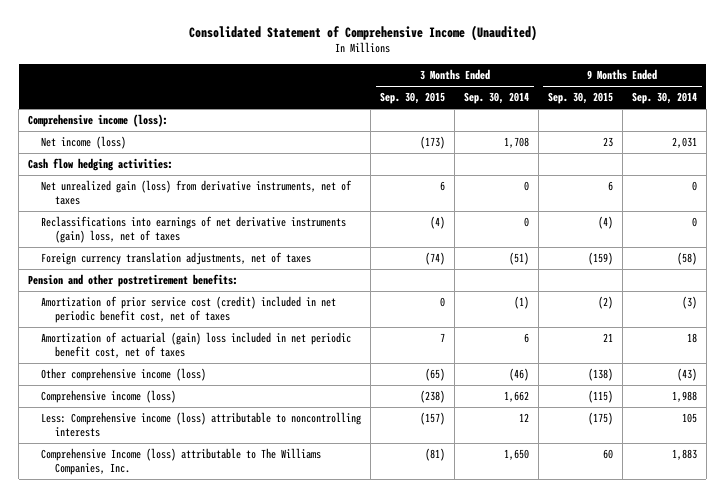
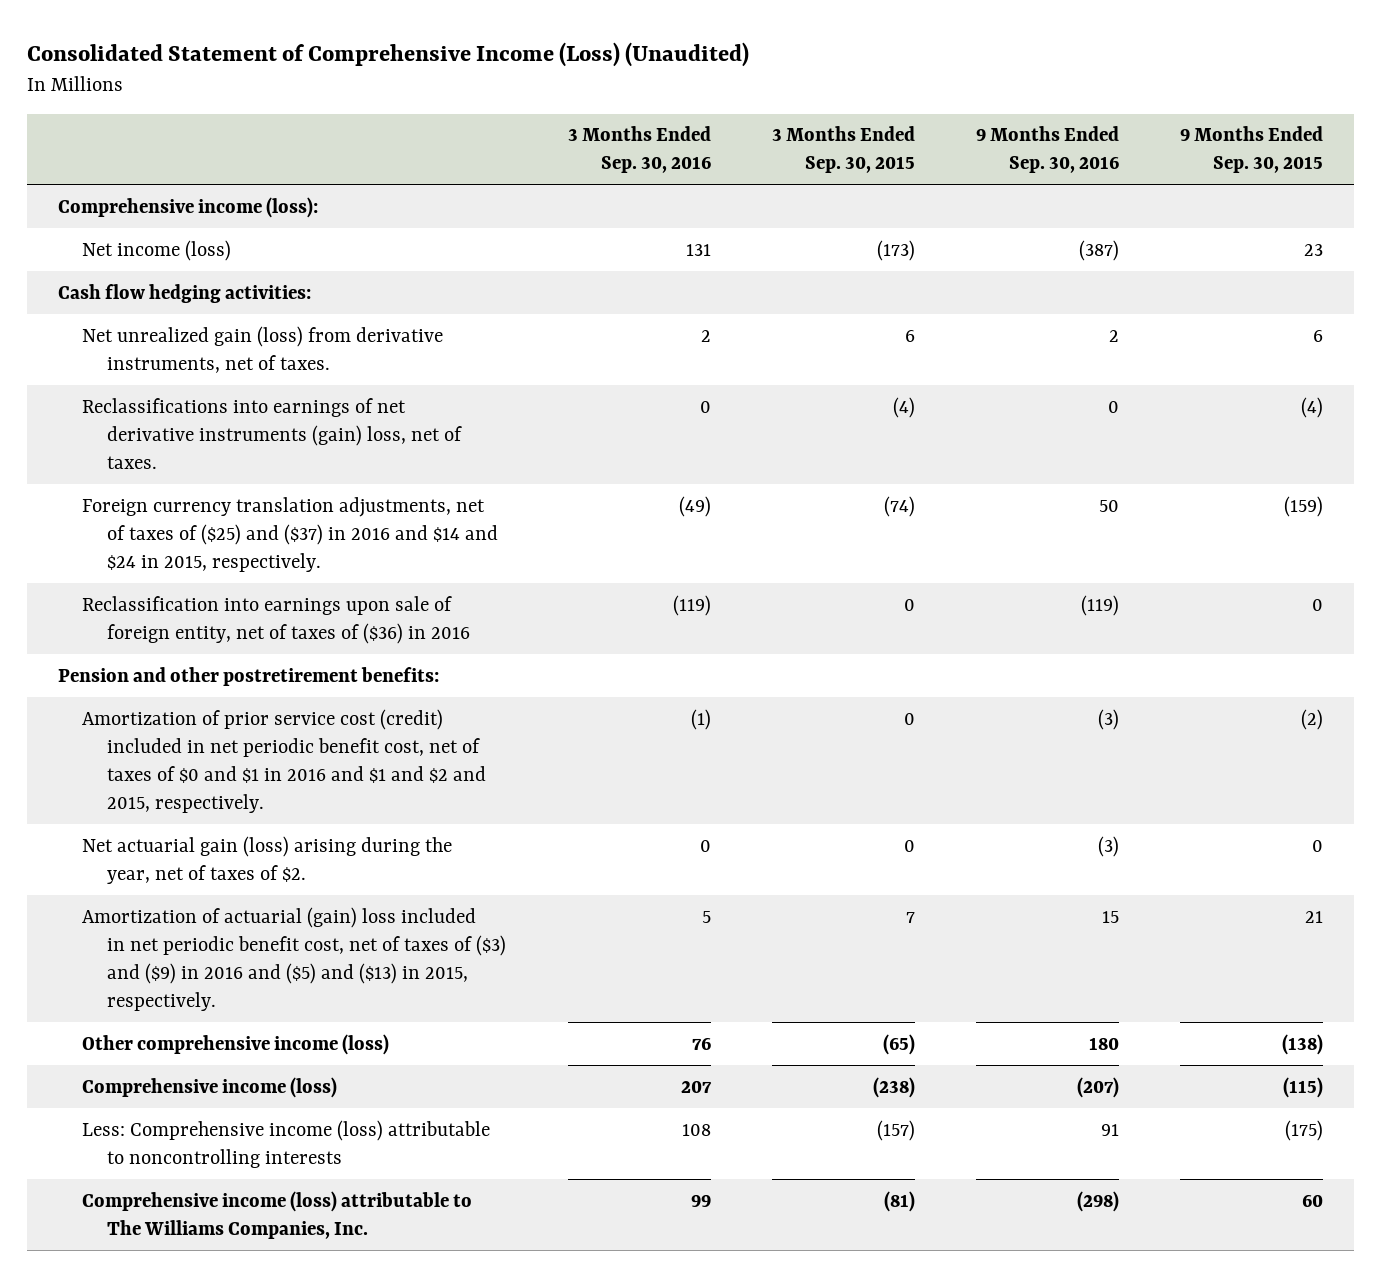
- Consolidated Statement of Comprehensive Income (Unaudited)
+ Consolidated Statement of Comprehensive Income (Loss) (Unaudited)
- | 3 Months Ended Sep. 30, 2015 | 3 Months Ended Sep. 30, 2014 | 9 Months Ended Sep. 30, 2015 | 9 Months Ended Sep. 30, 2014
+ | 3 Months Ended Sep. 30, 2016 | 3 Months Ended Sep. 30, 2015 | 9 Months Ended Sep. 30, 2016 | 9 Months Ended Sep. 30, 2015
- Net unrealized gain (loss) from derivative instruments, net of taxes | 6 | 0 | 6 | 0
- Reclassifications into earnings of net derivative instruments (gain) loss, net of taxes | (4) | 0 | (4) | 0
- Foreign currency translation adjustments, net of taxes | (74) | (51) | (159) | (58)
+ Net unrealized gain (loss) from derivative instruments, net of taxes. | 2 | 6 | 2 | 6
+ Reclassifications into earnings of net derivative instruments (gain) loss, net of taxes. | 0 | (4) | 0 | (4)
+ Foreign currency translation adjustments, net of taxes of ($25) and ($37) in 2016 and $14 and $24 in 2015, respectively. | (49) | (74) | 50 | (159)
+ Reclassification into earnings upon sale of foreign entity, net of taxes of ($36) in 2016 | (119) | 0 | (119) | 0
- Amortization of prior service cost (credit) included in net periodic benefit cost, net of taxes | 0 | (1) | (2) | (3)
- Amortization of actuarial (gain) loss included in net periodic benefit cost, net of taxes | 7 | 6 | 21 | 18
+ Amortization of prior service cost (credit) included in net periodic benefit cost, net of taxes of $0 and $1 in 2016 and $1 and $2 and 2015, respectively. | (1) | 0 | (3) | (2)
+ Net actuarial gain (loss) arising during the year, net of taxes of $2. | 0 | 0 | (3) | 0
+ Amortization of actuarial (gain) loss included in net periodic benefit cost, net of taxes of ($3) and ($9) in 2016 and ($5) and ($13) in 2015, respectively. | 5 | 7 | 15 | 21
- Comprehensive Income (loss) attributable to The Williams Companies, Inc. | (81) | 1,650 | 60 | 1,883
+ Comprehensive income (loss) attributable to The Williams Companies, Inc. | 99 | (81) | (298) | 60

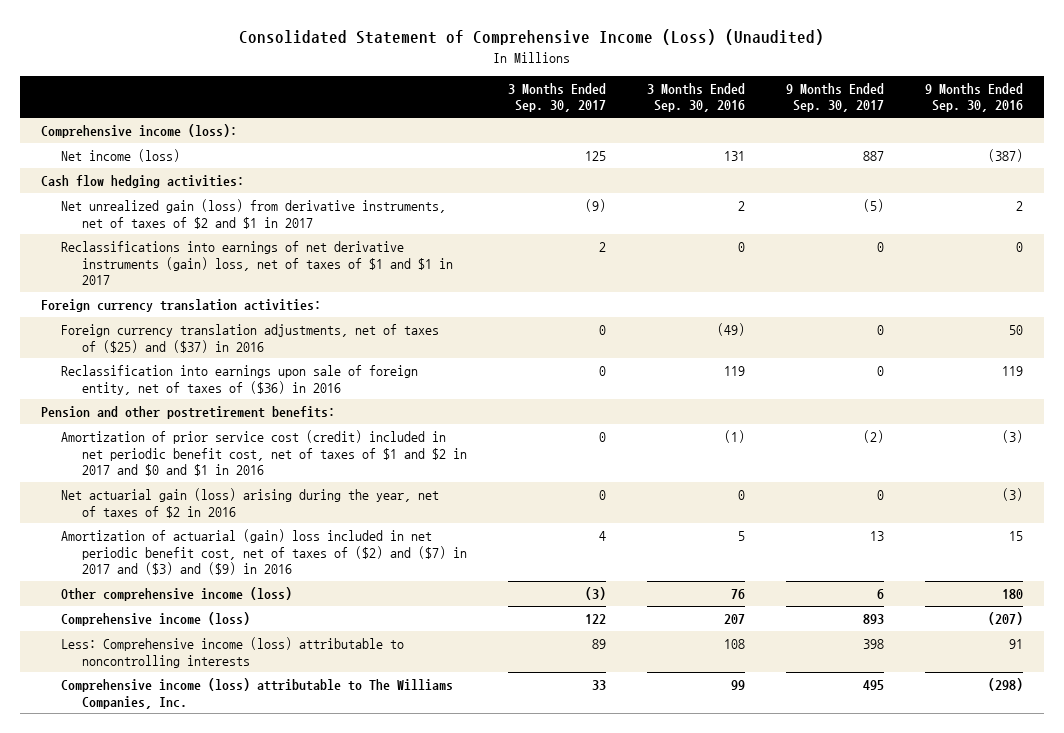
- | 3 Months Ended Sep. 30, 2016 | 3 Months Ended Sep. 30, 2015 | 9 Months Ended Sep. 30, 2016 | 9 Months Ended Sep. 30, 2015
+ | 3 Months Ended Sep. 30, 2017 | 3 Months Ended Sep. 30, 2016 | 9 Months Ended Sep. 30, 2017 | 9 Months Ended Sep. 30, 2016
- Net unrealized gain (loss) from derivative instruments, net of taxes. | 2 | 6 | 2 | 6
- Reclassifications into earnings of net derivative instruments (gain) loss, net of taxes. | 0 | (4) | 0 | (4)
- Foreign currency translation adjustments, net of taxes of ($25) and ($37) in 2016 and $14 and $24 in 2015, respectively. | (49) | (74) | 50 | (159)
- Reclassification into earnings upon sale of foreign entity, net of taxes of ($36) in 2016 | (119) | 0 | (119) | 0
+ Net unrealized gain (loss) from derivative instruments, net of taxes of $2 and $1 in 2017 | (9) | 2 | (5) | 2
+ Reclassifications into earnings of net derivative instruments (gain) loss, net of taxes of $1 and $1 in 2017 | 2 | 0 | 0 | 0
+ Foreign currency translation activities:
+ Foreign currency translation adjustments, net of taxes of ($25) and ($37) in 2016 | 0 | (49) | 0 | 50
+ Reclassification into earnings upon sale of foreign entity, net of taxes of ($36) in 2016 | 0 | 119 | 0 | 119
- Amortization of prior service cost (credit) included in net periodic benefit cost, net of taxes of $0 and $1 in 2016 and $1 and $2 and 2015, respectively. | (1) | 0 | (3) | (2)
- Net actuarial gain (loss) arising during the year, net of taxes of $2. | 0 | 0 | (3) | 0
- Amortization of actuarial (gain) loss included in net periodic benefit cost, net of taxes of ($3) and ($9) in 2016 and ($5) and ($13) in 2015, respectively. | 5 | 7 | 15 | 21
+ Amortization of prior service cost (credit) included in net periodic benefit cost, net of taxes of $1 and $2 in 2017 and $0 and $1 in 2016 | 0 | (1) | (2) | (3)
+ Net actuarial gain (loss) arising during the year, net of taxes of $2 in 2016 | 0 | 0 | 0 | (3)
+ Amortization of actuarial (gain) loss included in net periodic benefit cost, net of taxes of ($2) and ($7) in 2017 and ($3) and ($9) in 2016 | 4 | 5 | 13 | 15

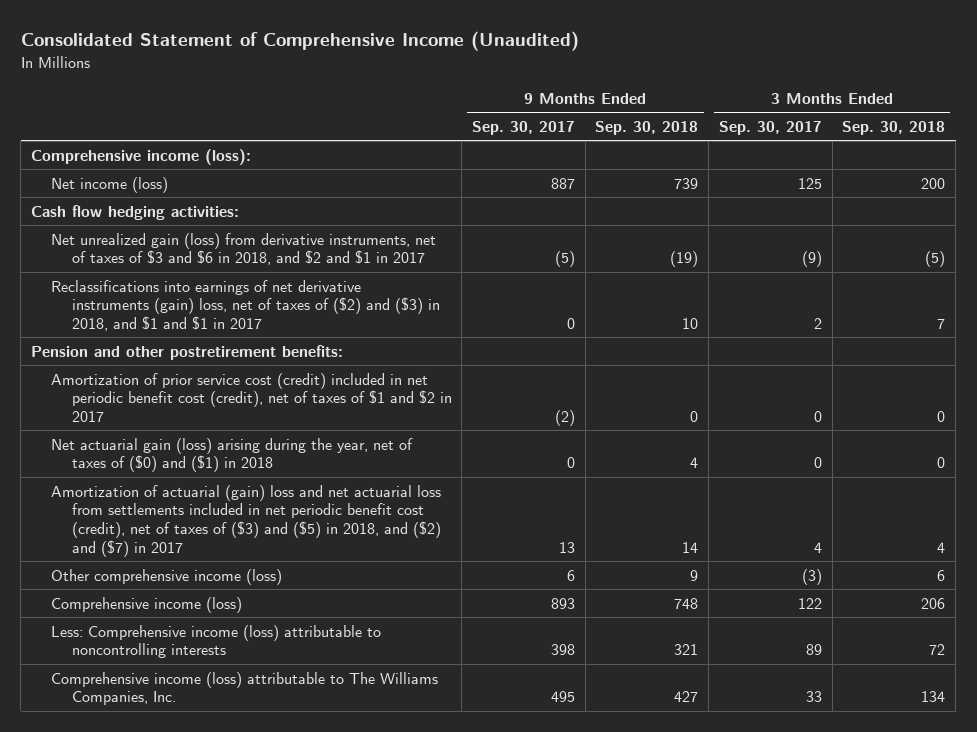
- Consolidated Statement of Comprehensive Income (Loss) (Unaudited)
+ Consolidated Statement of Comprehensive Income (Unaudited)
- | 3 Months Ended Sep. 30, 2017 | 3 Months Ended Sep. 30, 2016 | 9 Months Ended Sep. 30, 2017 | 9 Months Ended Sep. 30, 2016
+ | 9 Months Ended Sep. 30, 2017 | 9 Months Ended Sep. 30, 2018 | 3 Months Ended Sep. 30, 2017 | 3 Months Ended Sep. 30, 2018
- Net unrealized gain (loss) from derivative instruments, net of taxes of $2 and $1 in 2017 | (9) | 2 | (5) | 2
- Reclassifications into earnings of net derivative instruments (gain) loss, net of taxes of $1 and $1 in 2017 | 2 | 0 | 0 | 0
- Foreign currency translation activities:
- Foreign currency translation adjustments, net of taxes of ($25) and ($37) in 2016 | 0 | (49) | 0 | 50
- Reclassification into earnings upon sale of foreign entity, net of taxes of ($36) in 2016 | 0 | 119 | 0 | 119
+ Net unrealized gain (loss) from derivative instruments, net of taxes of $3 and $6 in 2018, and $2 and $1 in 2017 | (5) | (19) | (9) | (5)
+ Reclassifications into earnings of net derivative instruments (gain) loss, net of taxes of ($2) and ($3) in 2018, and $1 and $1 in 2017 | 0 | 10 | 2 | 7
- Amortization of prior service cost (credit) included in net periodic benefit cost, net of taxes of $1 and $2 in 2017 and $0 and $1 in 2016 | 0 | (1) | (2) | (3)
- Net actuarial gain (loss) arising during the year, net of taxes of $2 in 2016 | 0 | 0 | 0 | (3)
- Amortization of actuarial (gain) loss included in net periodic benefit cost, net of taxes of ($2) and ($7) in 2017 and ($3) and ($9) in 2016 | 4 | 5 | 13 | 15
+ Amortization of prior service cost (credit) included in net periodic benefit cost (credit), net of taxes of $1 and $2 in 2017 | (2) | 0 | 0 | 0
+ Net actuarial gain (loss) arising during the year, net of taxes of ($0) and ($1) in 2018 | 0 | 4 | 0 | 0
+ Amortization of actuarial (gain) loss and net actuarial loss from settlements included in net periodic benefit cost (credit), net of taxes of ($3) and ($5) in 2018, and ($2) and ($7) in 2017 | 13 | 14 | 4 | 4

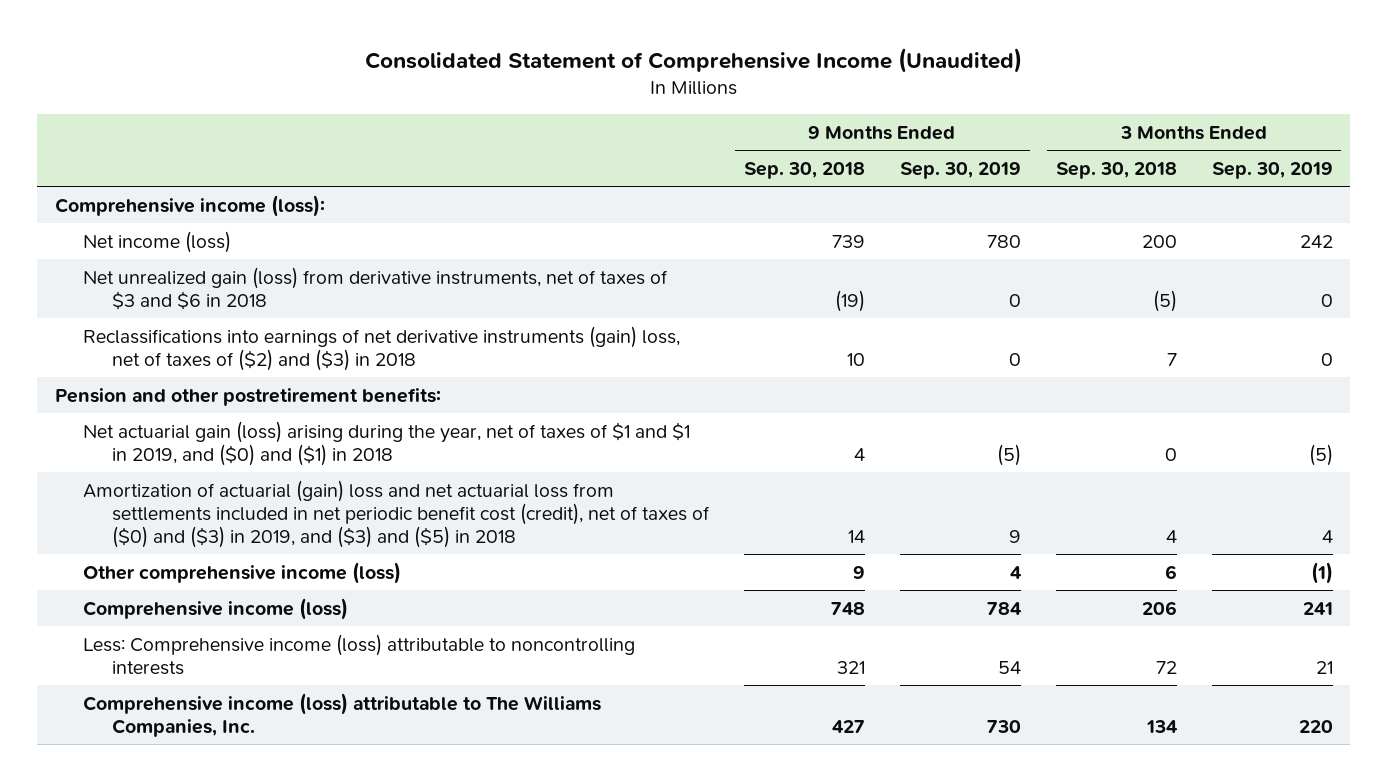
- | 9 Months Ended Sep. 30, 2017 | 9 Months Ended Sep. 30, 2018 | 3 Months Ended Sep. 30, 2017 | 3 Months Ended Sep. 30, 2018
+ | 9 Months Ended Sep. 30, 2018 | 9 Months Ended Sep. 30, 2019 | 3 Months Ended Sep. 30, 2018 | 3 Months Ended Sep. 30, 2019
- Cash flow hedging activities:
- Net unrealized gain (loss) from derivative instruments, net of taxes of $3 and $6 in 2018, and $2 and $1 in 2017 | (5) | (19) | (9) | (5)
- Reclassifications into earnings of net derivative instruments (gain) loss, net of taxes of ($2) and ($3) in 2018, and $1 and $1 in 2017 | 0 | 10 | 2 | 7
+ Net unrealized gain (loss) from derivative instruments, net of taxes of $3 and $6 in 2018 | (19) | 0 | (5) | 0
+ Reclassifications into earnings of net derivative instruments (gain) loss, net of taxes of ($2) and ($3) in 2018 | 10 | 0 | 7 | 0
- Amortization of prior service cost (credit) included in net periodic benefit cost (credit), net of taxes of $1 and $2 in 2017 | (2) | 0 | 0 | 0
- Net actuarial gain (loss) arising during the year, net of taxes of ($0) and ($1) in 2018 | 0 | 4 | 0 | 0
- Amortization of actuarial (gain) loss and net actuarial loss from settlements included in net periodic benefit cost (credit), net of taxes of ($3) and ($5) in 2018, and ($2) and ($7) in 2017 | 13 | 14 | 4 | 4
+ Net actuarial gain (loss) arising during the year, net of taxes of $1 and $1 in 2019, and ($0) and ($1) in 2018 | 4 | (5) | 0 | (5)
+ Amortization of actuarial (gain) loss and net actuarial loss from settlements included in net periodic benefit cost (credit), net of taxes of ($0) and ($3) in 2019, and ($3) and ($5) in 2018 | 14 | 9 | 4 | 4

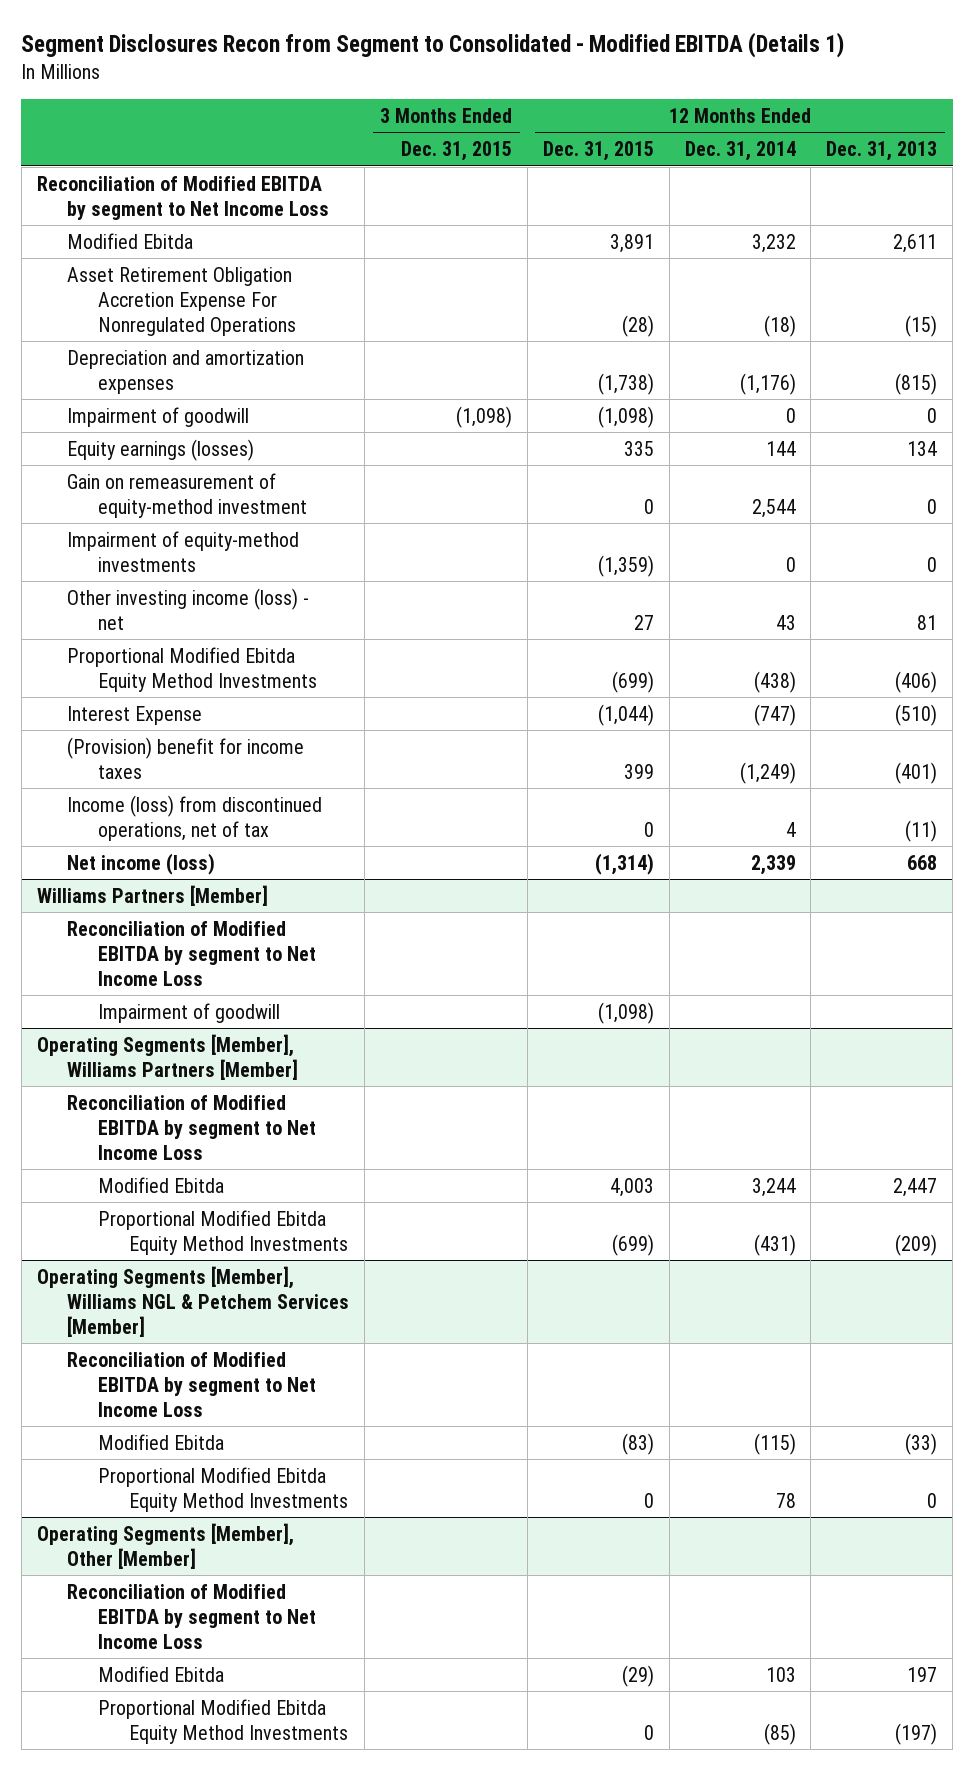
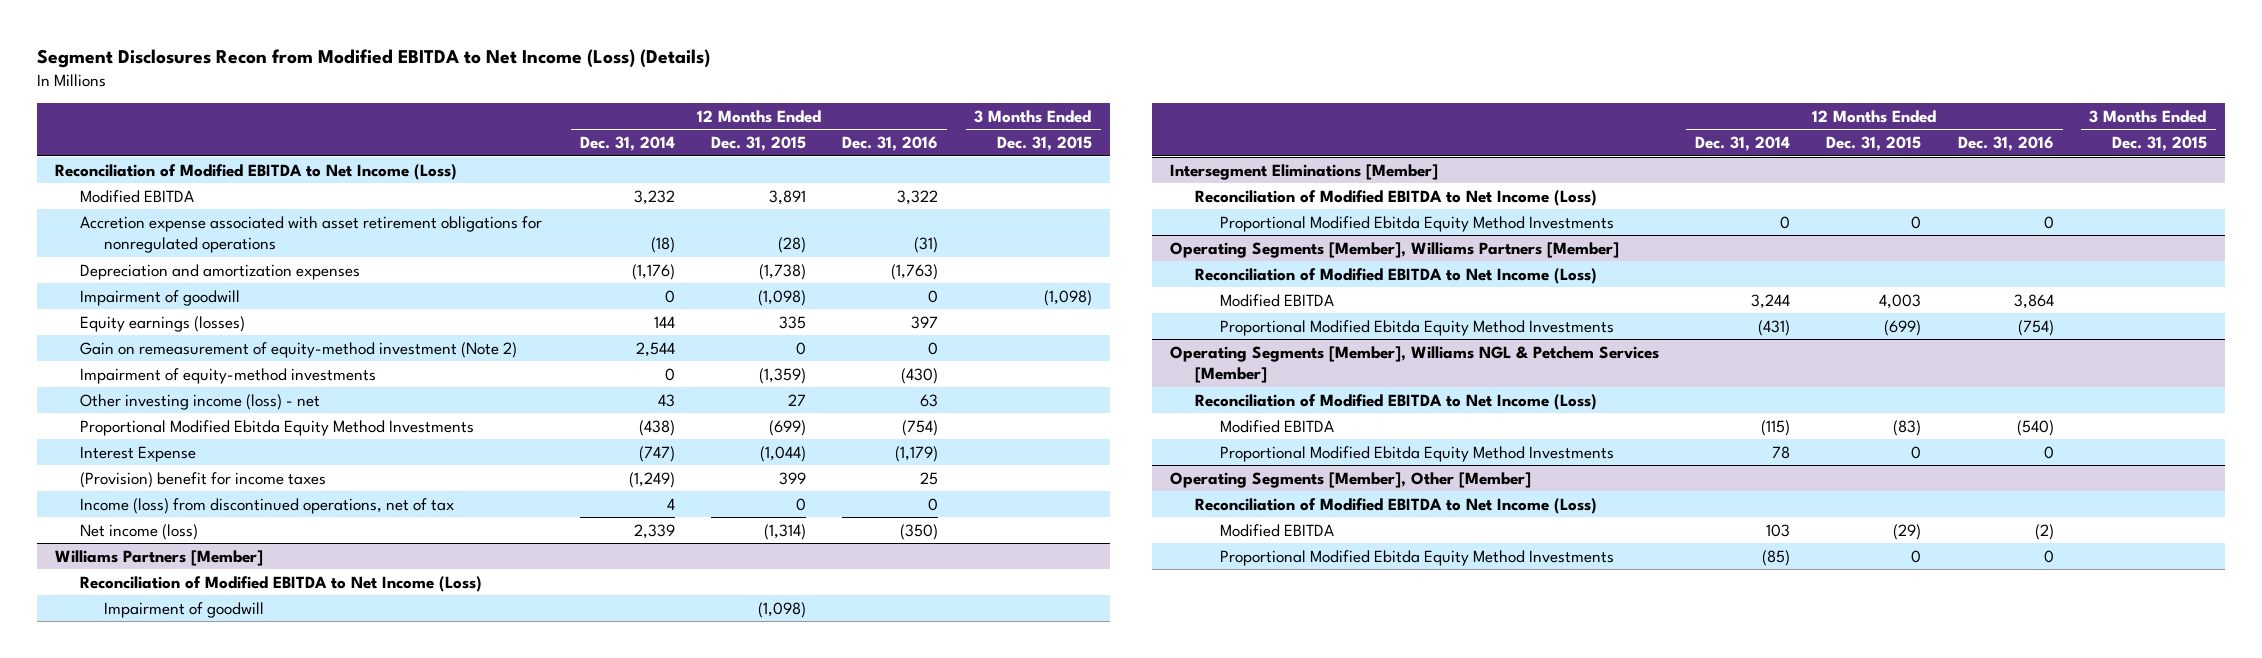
- Segment Disclosures Recon from Segment to Consolidated - Modified EBITDA (Details 1)
+ Segment Disclosures Recon from Modified EBITDA to Net Income (Loss) (Details)
- | 3 Months Ended Dec. 31, 2015 | 12 Months Ended Dec. 31, 2015 | 12 Months Ended Dec. 31, 2014 | 12 Months Ended Dec. 31, 2013
+ | 12 Months Ended Dec. 31, 2014 | 12 Months Ended Dec. 31, 2015 | 12 Months Ended Dec. 31, 2016 | 3 Months Ended Dec. 31, 2015
- Reconciliation of Modified EBITDA by segment to Net Income Loss
- Modified Ebitda | | 3,891 | 3,232 | 2,611
- Asset Retirement Obligation Accretion Expense For Nonregulated Operations | | (28) | (18) | (15)
+ Reconciliation of Modified EBITDA to Net Income (Loss)
+ Modified EBITDA | 3,232 | 3,891 | 3,322 |
+ Accretion expense associated with asset retirement obligations for nonregulated operations | (18) | (28) | (31) |
- Gain on remeasurement of equity-method investment | | 0 | 2,544 | 0
+ Gain on remeasurement of equity-method investment (Note 2) | 2,544 | 0 | 0 |
@ Williams Partners [Member]
- Reconciliation of Modified EBITDA by segment to Net Income Loss
+ Reconciliation of Modified EBITDA to Net Income (Loss)
+ Intersegment Eliminations [Member]
+ Reconciliation of Modified EBITDA to Net Income (Loss)
+ Proportional Modified Ebitda Equity Method Investments | 0 | 0 | 0 |
@ Operating Segments [Member], Williams Partners [Member]
- Reconciliation of Modified EBITDA by segment to Net Income Loss
- Modified Ebitda | | 4,003 | 3,244 | 2,447
+ Reconciliation of Modified EBITDA to Net Income (Loss)
+ Modified EBITDA | 3,244 | 4,003 | 3,864 |
@ Operating Segments [Member], Williams NGL & Petchem Services [Member]
- Reconciliation of Modified EBITDA by segment to Net Income Loss
- Modified Ebitda | | (83) | (115) | (33)
+ Reconciliation of Modified EBITDA to Net Income (Loss)
+ Modified EBITDA | (115) | (83) | (540) |
@ Operating Segments [Member], Other [Member]
- Reconciliation of Modified EBITDA by segment to Net Income Loss
- Modified Ebitda | | (29) | 103 | 197
+ Reconciliation of Modified EBITDA to Net Income (Loss)
+ Modified EBITDA | 103 | (29) | (2) |

